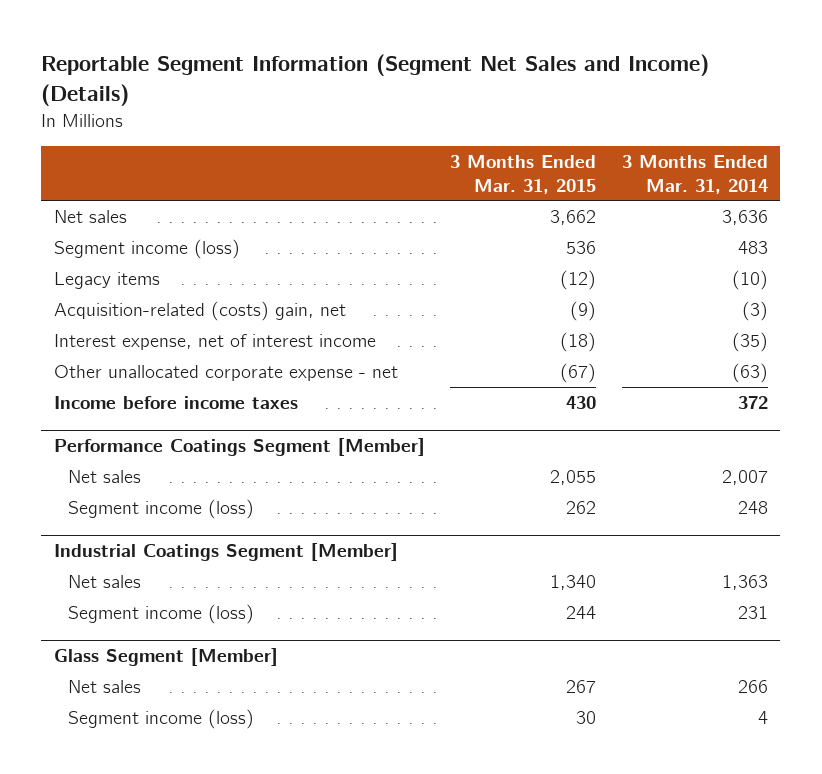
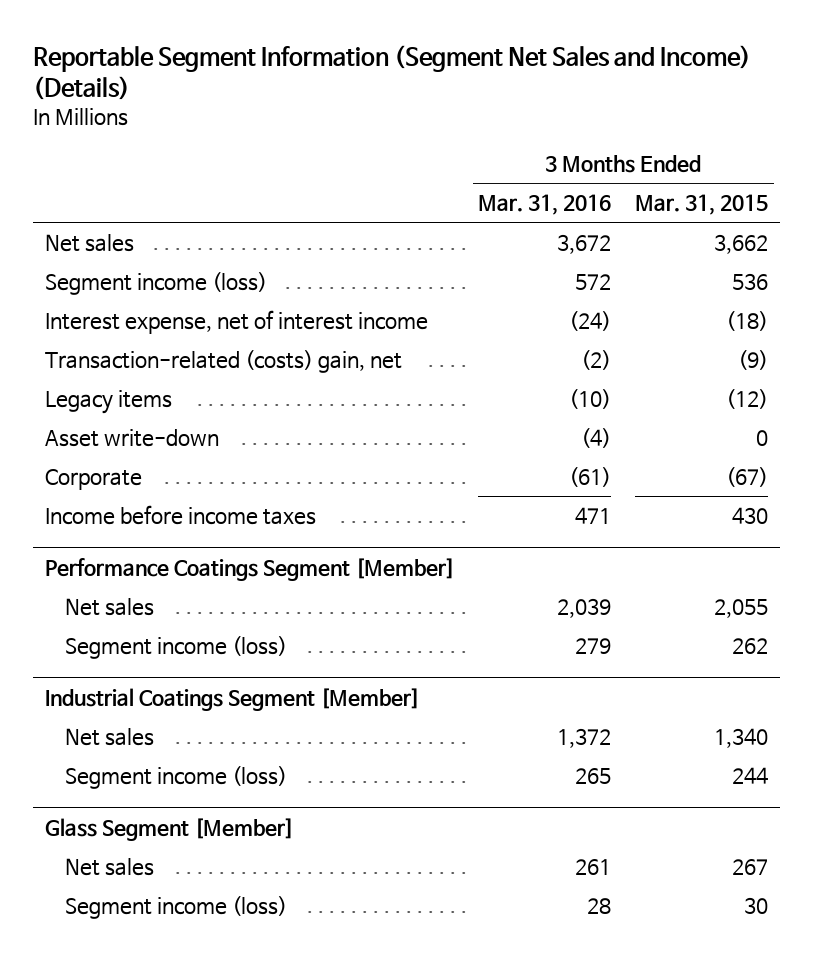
- | 3 Months Ended Mar. 31, 2015 | 3 Months Ended Mar. 31, 2014
+ | 3 Months Ended Mar. 31, 2016 | 3 Months Ended Mar. 31, 2015
- Acquisition-related (costs) gain, net | (9) | (3)
- Other unallocated corporate expense - net | (67) | (63)
+ Transaction-related (costs) gain, net | (2) | (9)
moved down: Legacy items | (10) | (12)
+ Asset write-down | (4) | 0
+ Corporate | (61) | (67)

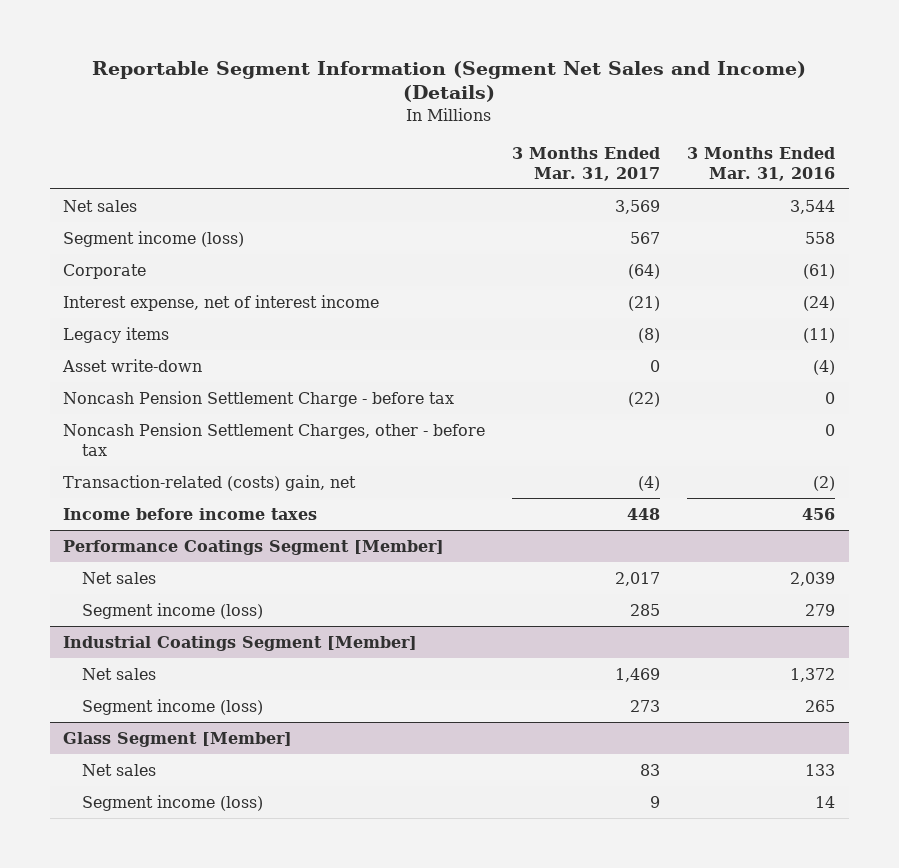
- | 3 Months Ended Mar. 31, 2016 | 3 Months Ended Mar. 31, 2015
+ | 3 Months Ended Mar. 31, 2017 | 3 Months Ended Mar. 31, 2016
- Net sales | 3,672 | 3,662
- Segment income (loss) | 572 | 536
+ Net sales | 3,569 | 3,544
+ Segment income (loss) | 567 | 558
moved up: Corporate | (64) | (61)
- Legacy items | (10) | (12)
+ Legacy items | (8) | (11)
- Income before income taxes | 471 | 430
+ Noncash Pension Settlement Charge - before tax | (22) | 0
+ Noncash Pension Settlement Charges, other - before tax | | 0
moved down: Transaction-related (costs) gain, net | (4) | (2)
+ Income before income taxes | 448 | 456
@ Glass Segment [Member]
- Net sales | 261 | 267
- Segment income (loss) | 28 | 30
+ Net sales | 83 | 133
+ Segment income (loss) | 9 | 14

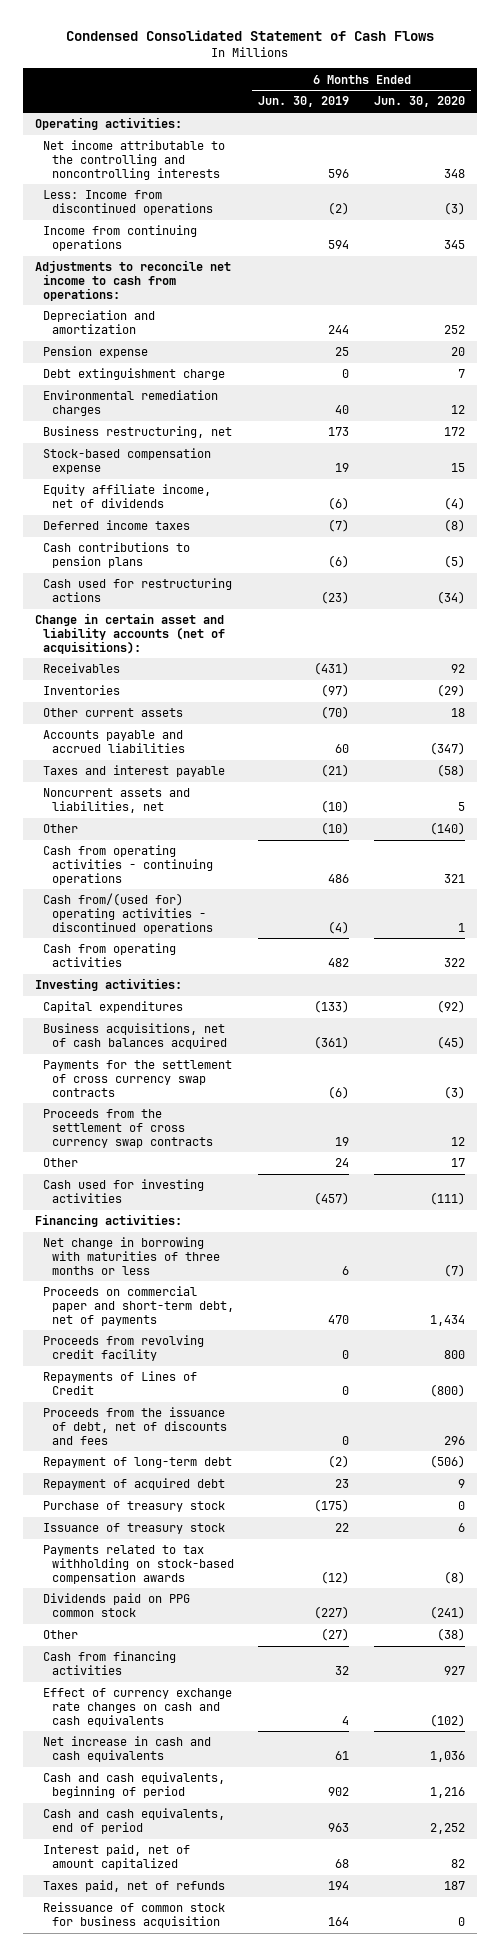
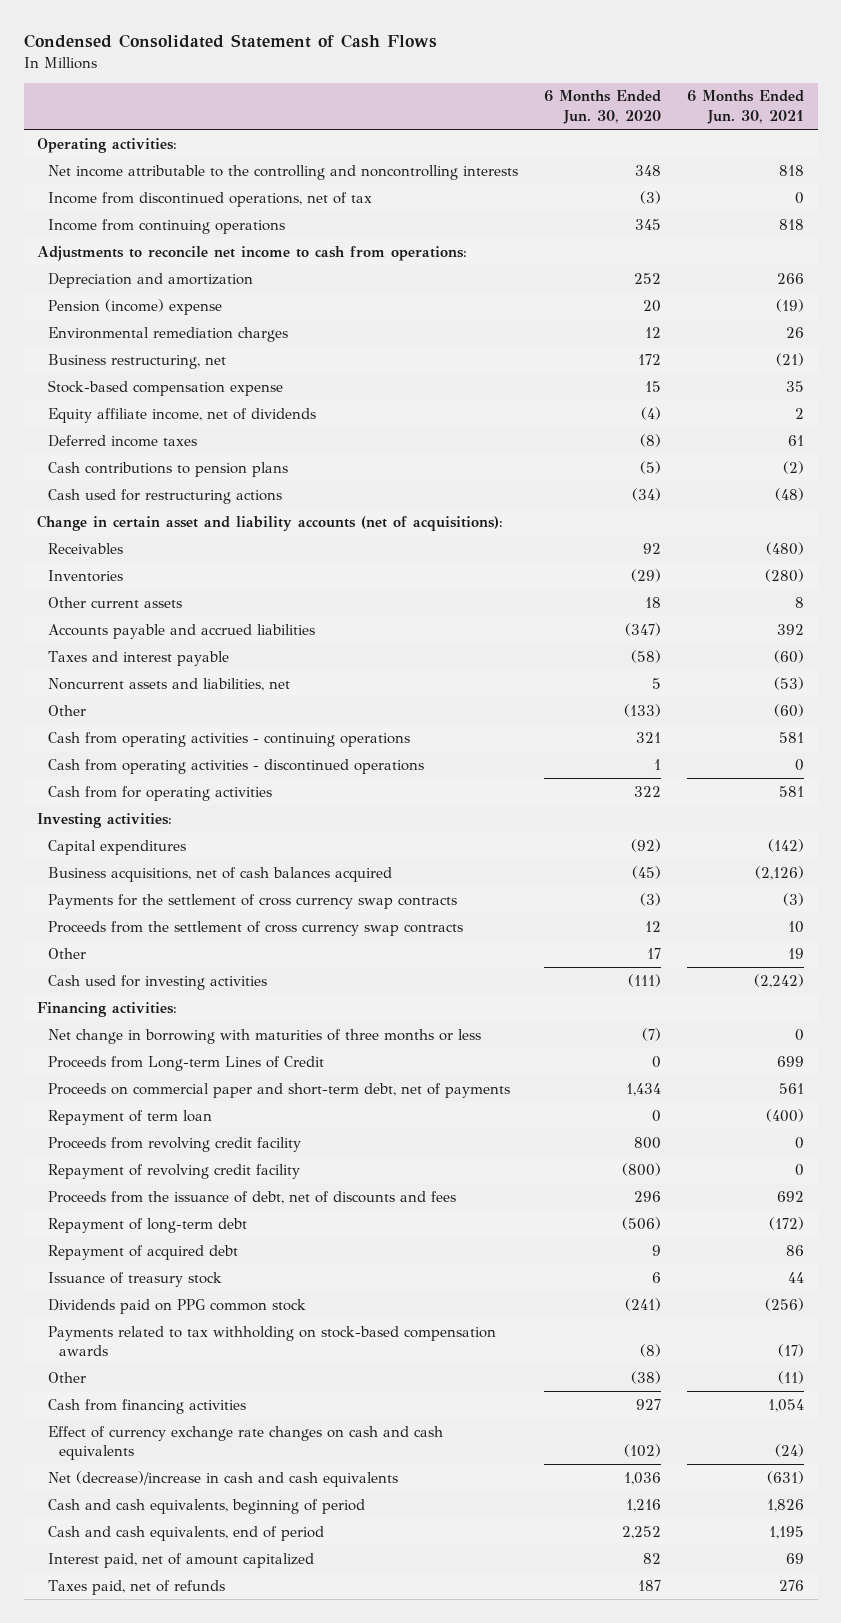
- | 6 Months Ended Jun. 30, 2019 | 6 Months Ended Jun. 30, 2020
+ | 6 Months Ended Jun. 30, 2020 | 6 Months Ended Jun. 30, 2021
- Less: Income from discontinued operations | (2) | (3)
+ Income from discontinued operations, net of tax | (3) | 0
- Pension expense | 25 | 20
- Debt extinguishment charge | 0 | 7
+ Pension (income) expense | 20 | (19)
- Other | (10) | (140)
+ Other | (133) | (60)
- Cash from/(used for) operating activities - discontinued operations | (4) | 1
- Cash from operating activities | 482 | 322
+ Cash from operating activities - discontinued operations | 1 | 0
+ Cash from for operating activities | 322 | 581
+ Proceeds from Long-term Lines of Credit | 0 | 699
+ Repayment of term loan | 0 | (400)
- Repayments of Lines of Credit | 0 | (800)
+ Repayment of revolving credit facility | (800) | 0
- Purchase of treasury stock | (175) | 0
moved down: Payments related to tax withholding on stock-based compensation awards | (8) | (17)
- Net increase in cash and cash equivalents | 61 | 1,036
+ Net (decrease)/increase in cash and cash equivalents | 1,036 | (631)
- Reissuance of common stock for business acquisition | 164 | 0

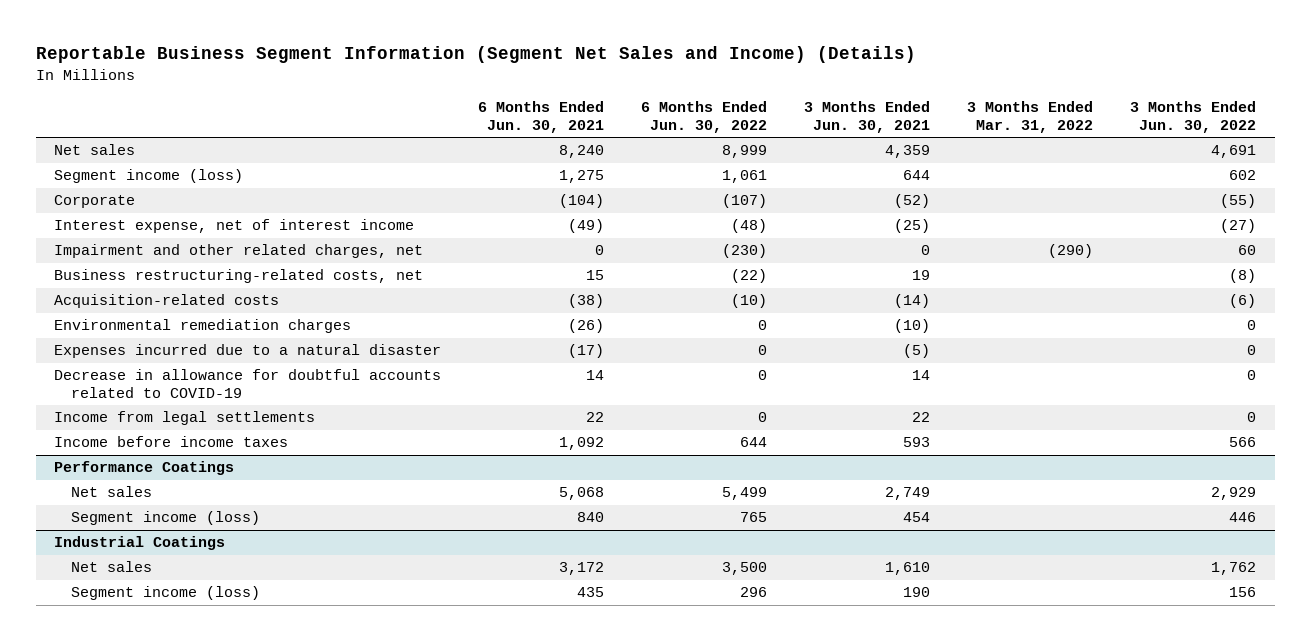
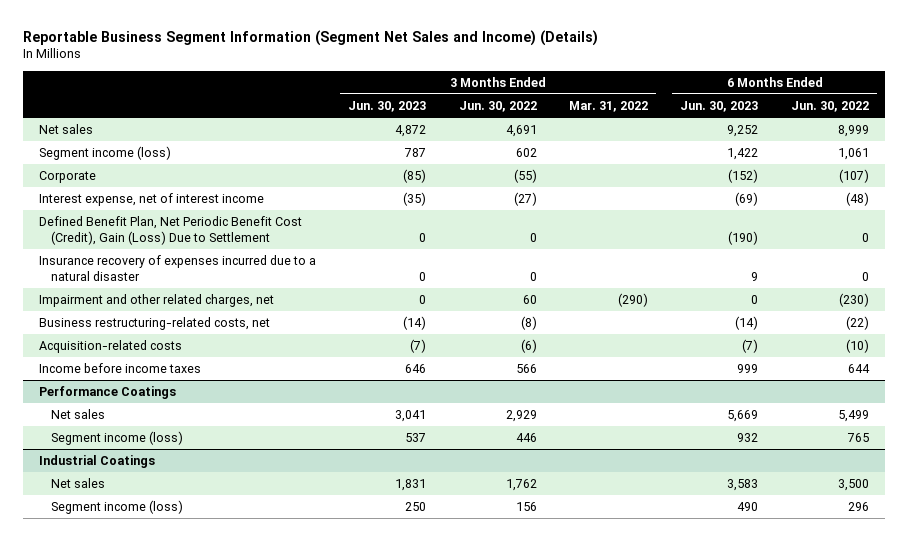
- | 6 Months Ended Jun. 30, 2021 | 6 Months Ended Jun. 30, 2022 | 3 Months Ended Jun. 30, 2021 | 3 Months Ended Mar. 31, 2022 | 3 Months Ended Jun. 30, 2022
+ | 3 Months Ended Jun. 30, 2023 | 3 Months Ended Jun. 30, 2022 | 3 Months Ended Mar. 31, 2022 | 6 Months Ended Jun. 30, 2023 | 6 Months Ended Jun. 30, 2022
+ Defined Benefit Plan, Net Periodic Benefit Cost (Credit), Gain (Loss) Due to Settlement | 0 | 0 | | (190) | 0
+ Insurance recovery of expenses incurred due to a natural disaster | 0 | 0 | | 9 | 0
- Environmental remediation charges | (26) | 0 | (10) | | 0
- Expenses incurred due to a natural disaster | (17) | 0 | (5) | | 0
- Decrease in allowance for doubtful accounts related to COVID-19 | 14 | 0 | 14 | | 0
- Income from legal settlements | 22 | 0 | 22 | | 0

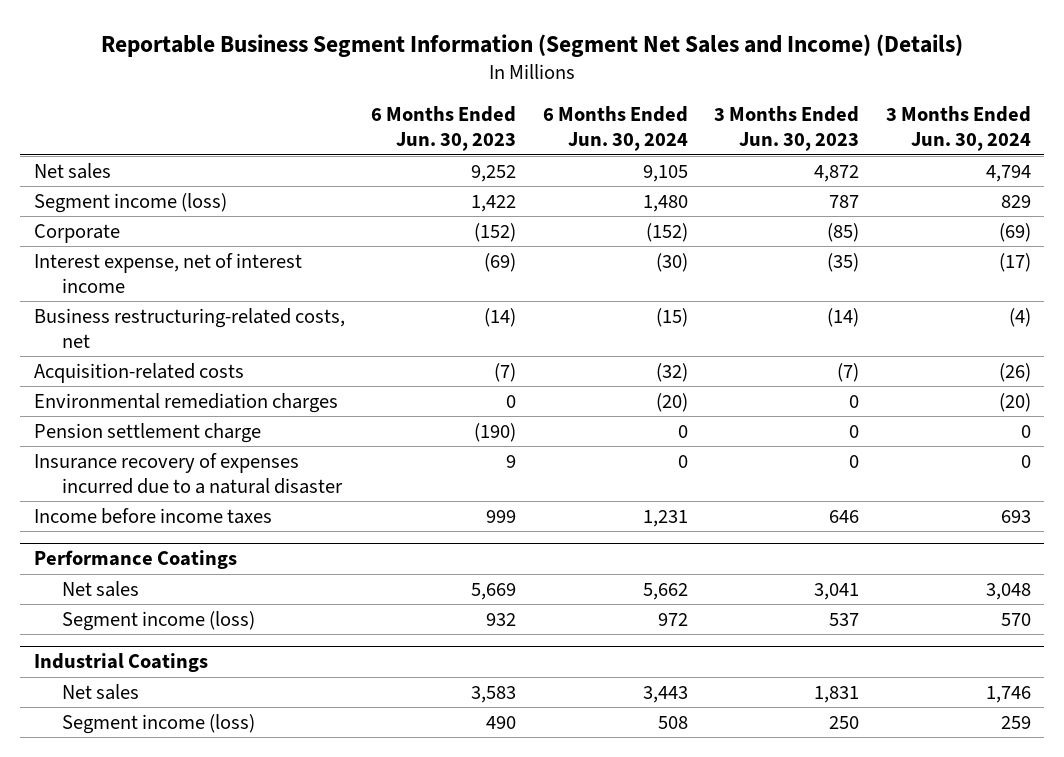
- | 3 Months Ended Jun. 30, 2023 | 3 Months Ended Jun. 30, 2022 | 3 Months Ended Mar. 31, 2022 | 6 Months Ended Jun. 30, 2023 | 6 Months Ended Jun. 30, 2022
+ | 6 Months Ended Jun. 30, 2023 | 6 Months Ended Jun. 30, 2024 | 3 Months Ended Jun. 30, 2023 | 3 Months Ended Jun. 30, 2024
- Defined Benefit Plan, Net Periodic Benefit Cost (Credit), Gain (Loss) Due to Settlement | 0 | 0 | | (190) | 0
- Impairment and other related charges, net | 0 | 60 | (290) | 0 | (230)
+ Environmental remediation charges | 0 | (20) | 0 | (20)
+ Pension settlement charge | (190) | 0 | 0 | 0
moved down: Insurance recovery of expenses incurred due to a natural disaster | 9 | 0 | 0 | 0

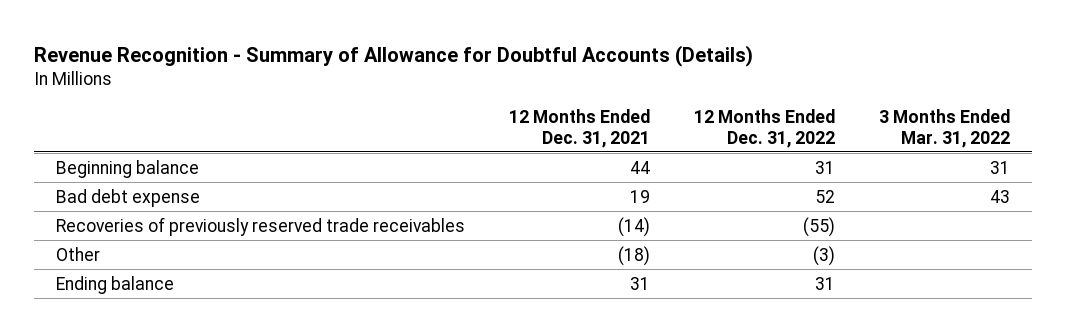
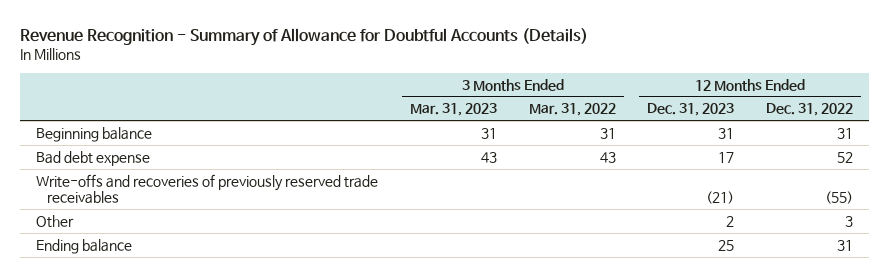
- | 12 Months Ended Dec. 31, 2021 | 12 Months Ended Dec. 31, 2022 | 3 Months Ended Mar. 31, 2022
+ | 3 Months Ended Mar. 31, 2023 | 3 Months Ended Mar. 31, 2022 | 12 Months Ended Dec. 31, 2023 | 12 Months Ended Dec. 31, 2022
- Recoveries of previously reserved trade receivables | (14) | (55) |
- Other | (18) | (3) |
+ Write-offs and recoveries of previously reserved trade receivables | | | (21) | (55)
+ Other | | | 2 | 3

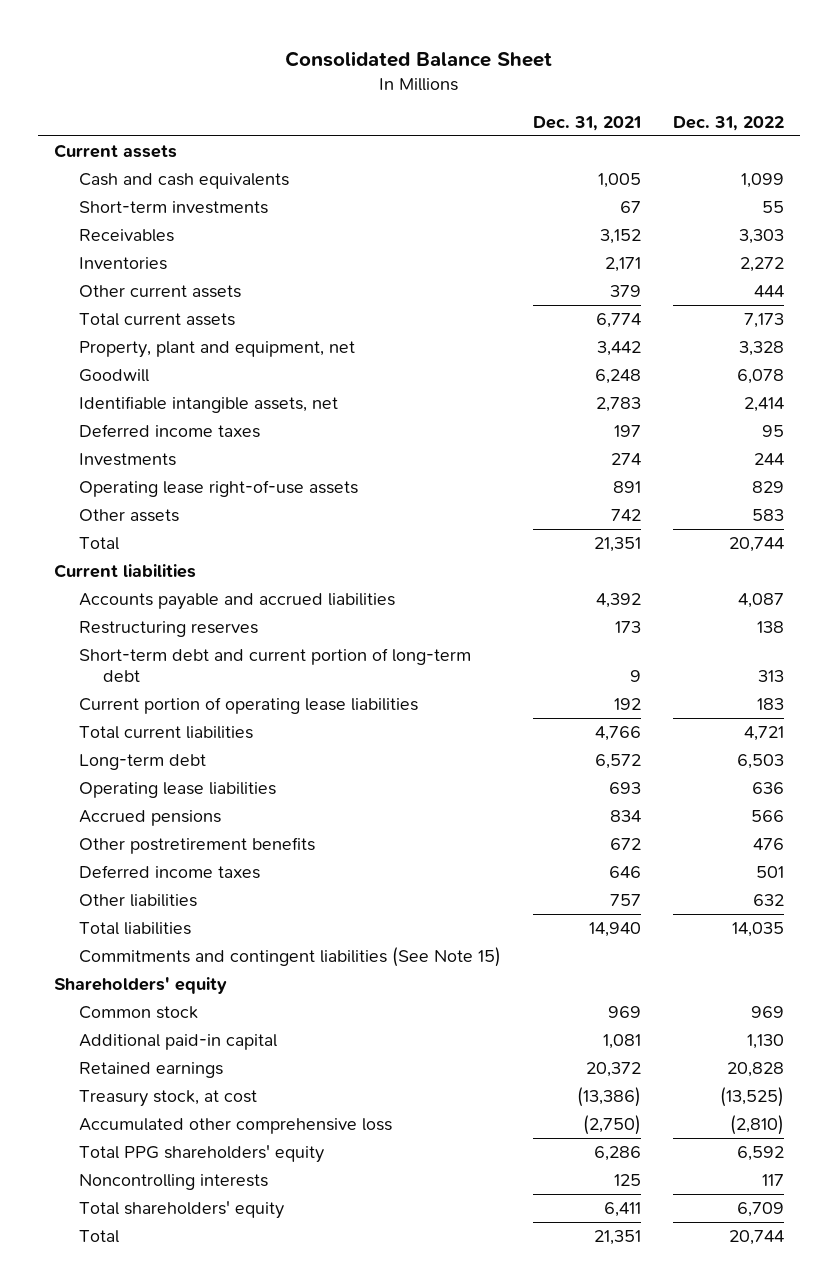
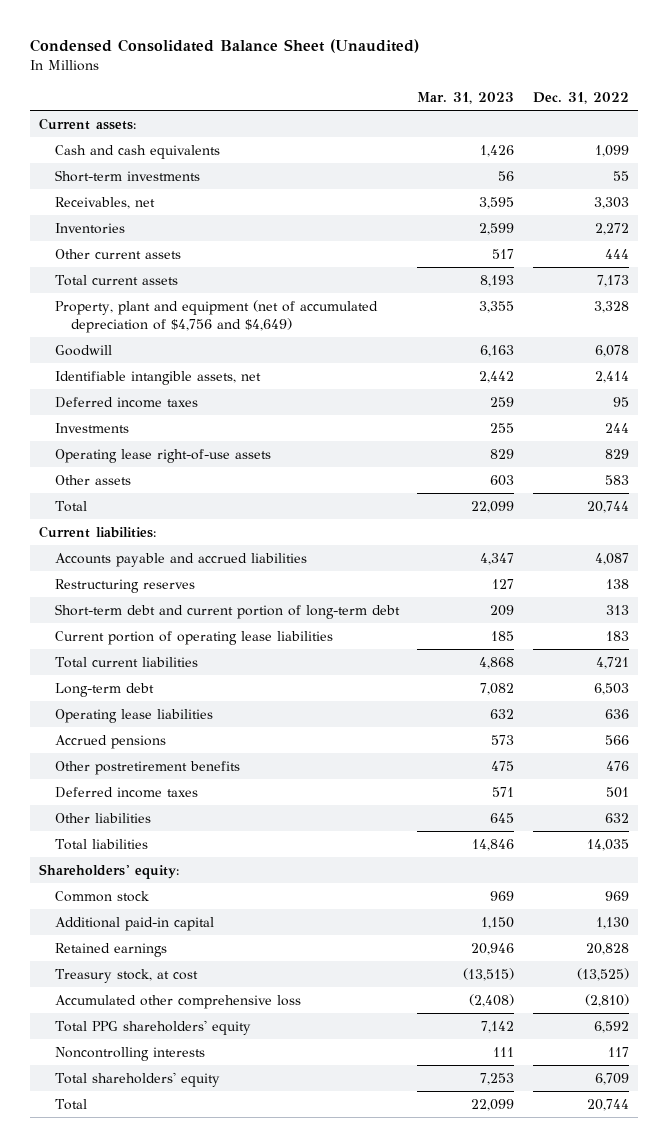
- Consolidated Balance Sheet
+ Condensed Consolidated Balance Sheet (Unaudited)
- | Dec. 31, 2021 | Dec. 31, 2022
+ | Mar. 31, 2023 | Dec. 31, 2022
- Current assets
+ Current assets:
- Receivables | 3,152 | 3,303
+ Receivables, net | 3,595 | 3,303
- Property, plant and equipment, net | 3,442 | 3,328
+ Property, plant and equipment (net of accumulated depreciation of $4,756 and $4,649) | 3,355 | 3,328
- Current liabilities
+ Current liabilities:
- Commitments and contingent liabilities (See Note 15)
- Shareholders' equity
+ Shareholders' equity:

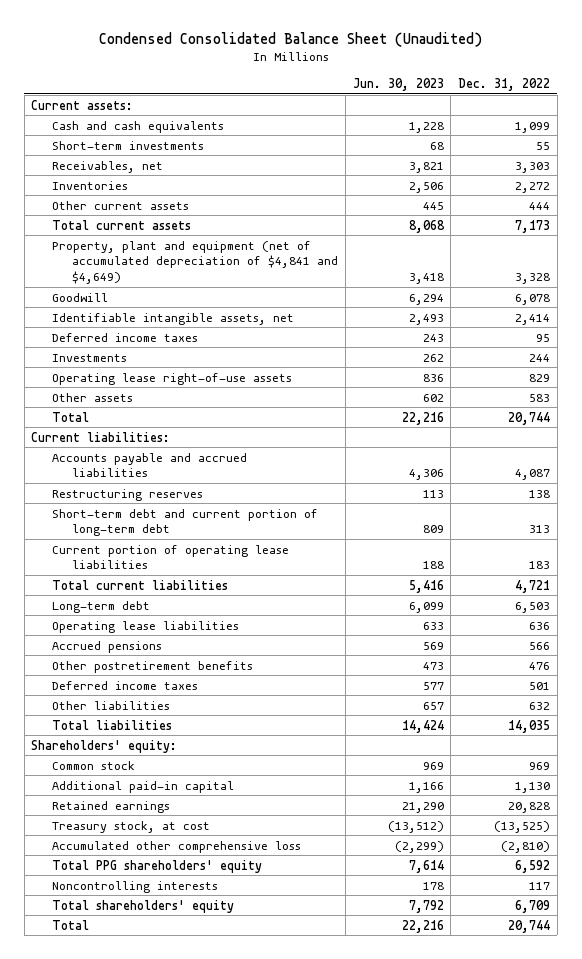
- | Mar. 31, 2023 | Dec. 31, 2022
+ | Jun. 30, 2023 | Dec. 31, 2022
- Property, plant and equipment (net of accumulated depreciation of $4,756 and $4,649) | 3,355 | 3,328
+ Property, plant and equipment (net of accumulated depreciation of $4,841 and $4,649) | 3,418 | 3,328

